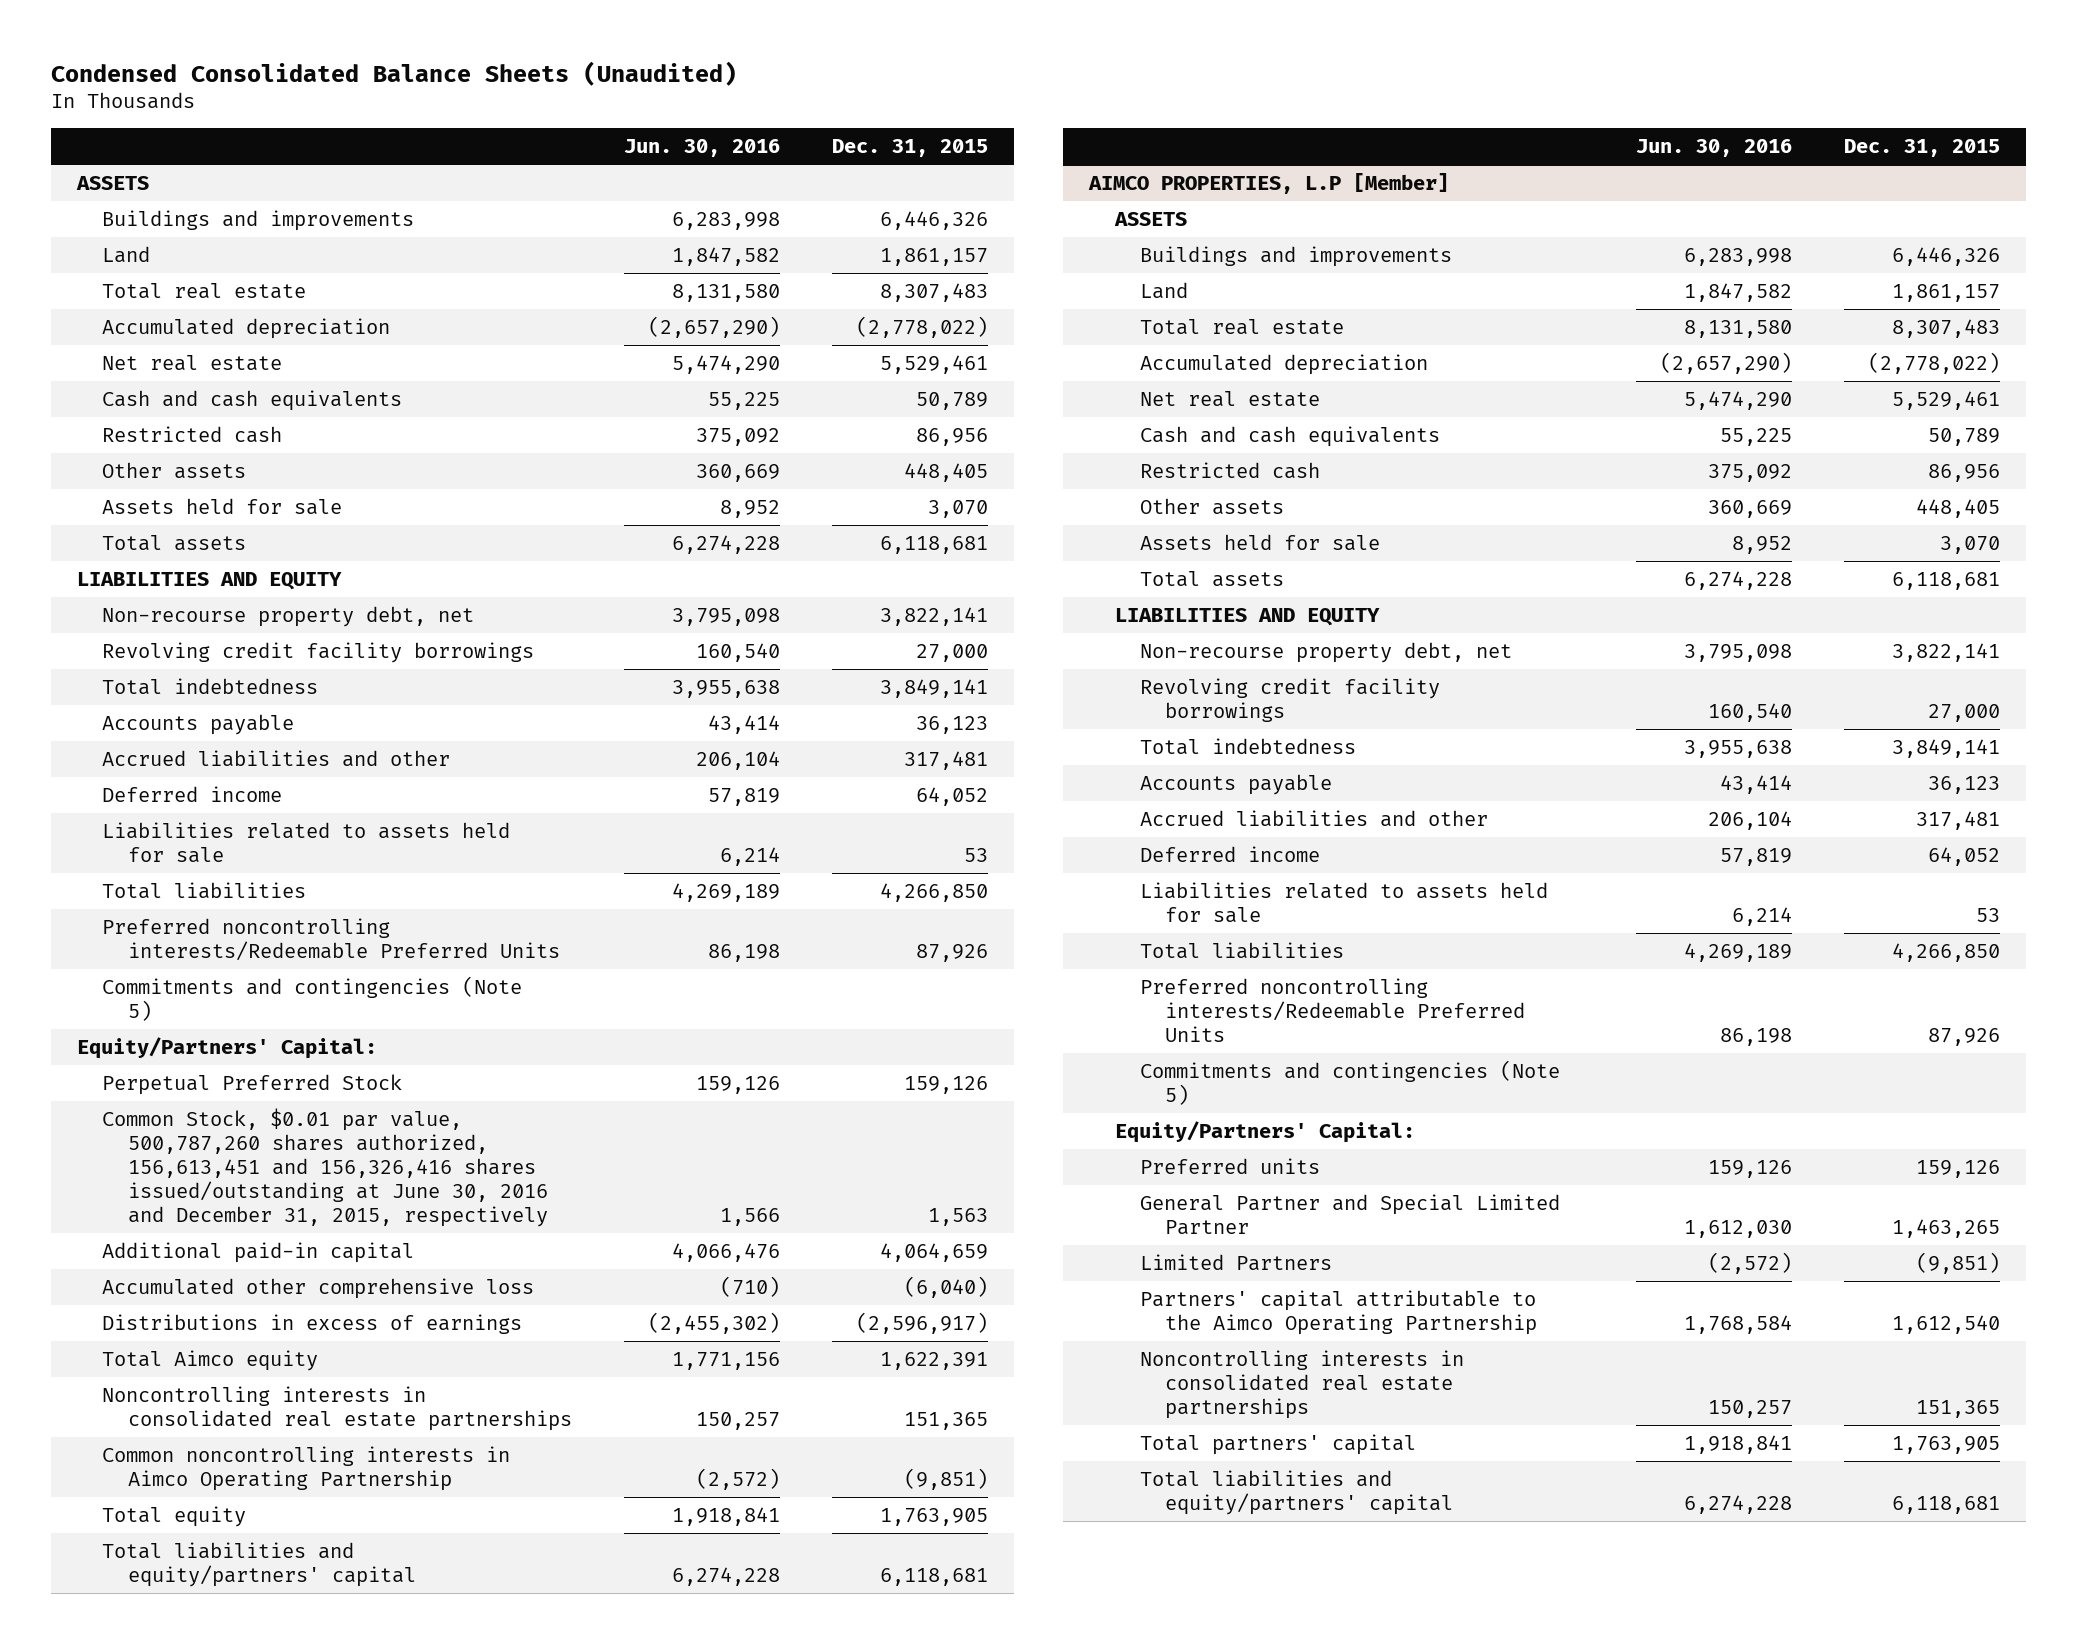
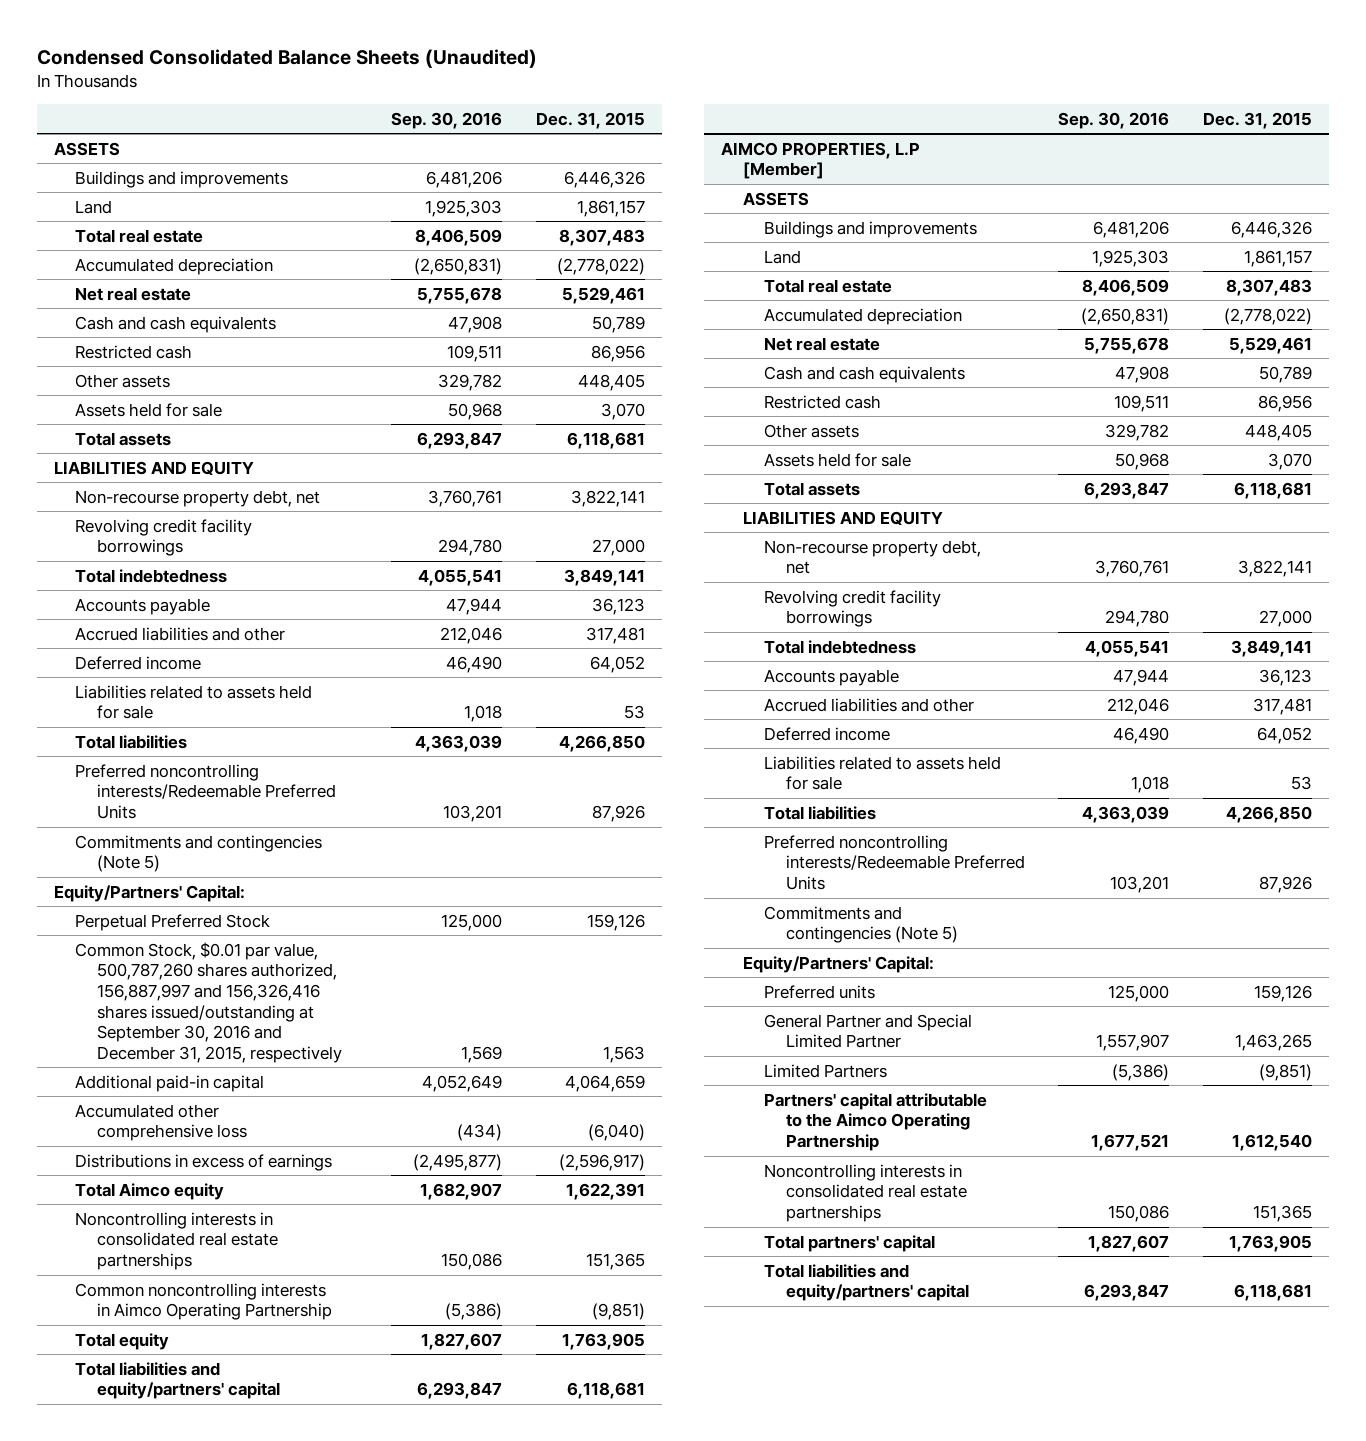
- | Jun. 30, 2016 | Dec. 31, 2015
+ | Sep. 30, 2016 | Dec. 31, 2015
- Common Stock, $0.01 par value, 500,787,260 shares authorized, 156,613,451 and 156,326,416 shares issued/outstanding at June 30, 2016 and December 31, 2015, respectively | 1,566 | 1,563
+ Common Stock, $0.01 par value, 500,787,260 shares authorized, 156,887,997 and 156,326,416 shares issued/outstanding at September 30, 2016 and December 31, 2015, respectively | 1,569 | 1,563

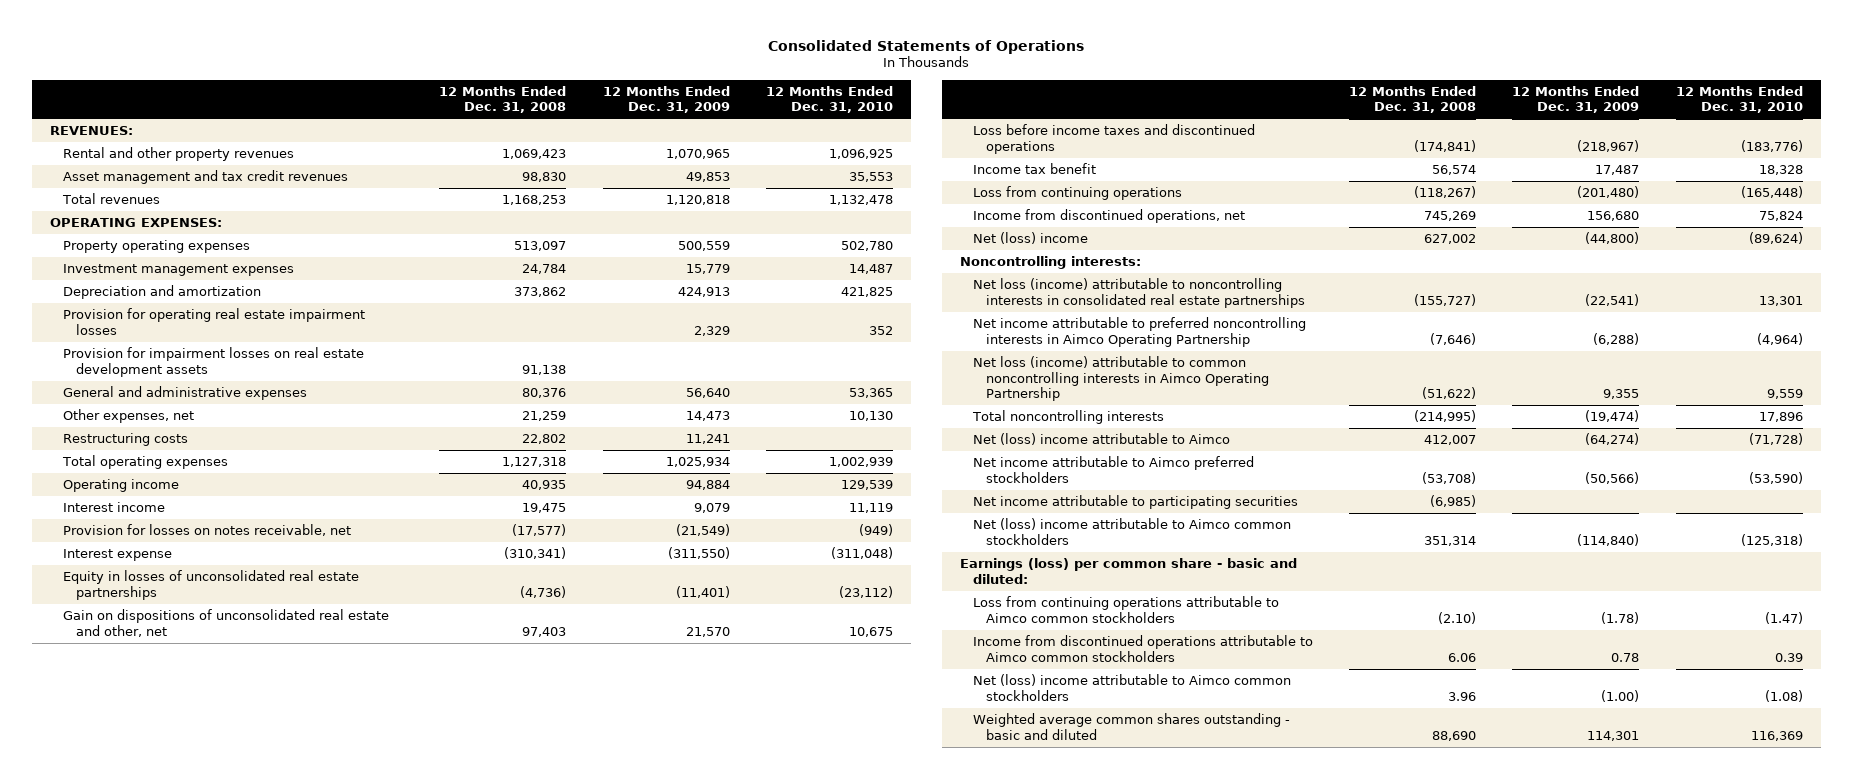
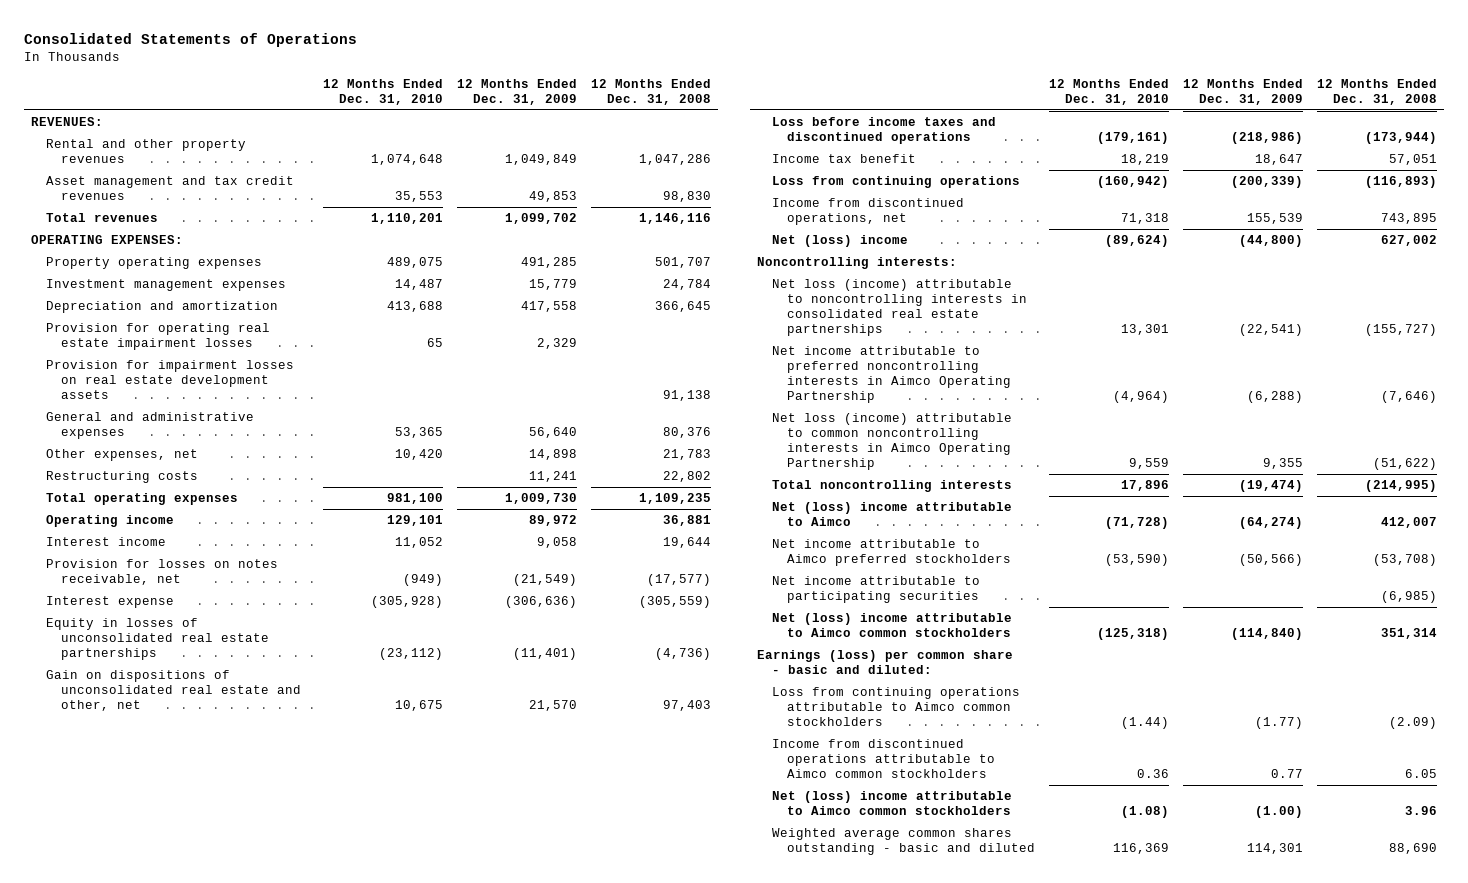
- | 12 Months Ended Dec. 31, 2008 | 12 Months Ended Dec. 31, 2009 | 12 Months Ended Dec. 31, 2010
+ | 12 Months Ended Dec. 31, 2010 | 12 Months Ended Dec. 31, 2009 | 12 Months Ended Dec. 31, 2008
- Rental and other property revenues | 1,069,423 | 1,070,965 | 1,096,925
+ Rental and other property revenues | 1,074,648 | 1,049,849 | 1,047,286
- Total revenues | 1,168,253 | 1,120,818 | 1,132,478
+ Total revenues | 1,110,201 | 1,099,702 | 1,146,116
- Property operating expenses | 513,097 | 500,559 | 502,780
+ Property operating expenses | 489,075 | 491,285 | 501,707
- Depreciation and amortization | 373,862 | 424,913 | 421,825
- Provision for operating real estate impairment losses | | 2,329 | 352
+ Depreciation and amortization | 413,688 | 417,558 | 366,645
+ Provision for operating real estate impairment losses | 65 | 2,329 |
- Other expenses, net | 21,259 | 14,473 | 10,130
+ Other expenses, net | 10,420 | 14,898 | 21,783
- Total operating expenses | 1,127,318 | 1,025,934 | 1,002,939
- Operating income | 40,935 | 94,884 | 129,539
- Interest income | 19,475 | 9,079 | 11,119
+ Total operating expenses | 981,100 | 1,009,730 | 1,109,235
+ Operating income | 129,101 | 89,972 | 36,881
+ Interest income | 11,052 | 9,058 | 19,644
- Interest expense | (310,341) | (311,550) | (311,048)
+ Interest expense | (305,928) | (306,636) | (305,559)
- Loss before income taxes and discontinued operations | (174,841) | (218,967) | (183,776)
- Income tax benefit | 56,574 | 17,487 | 18,328
- Loss from continuing operations | (118,267) | (201,480) | (165,448)
- Income from discontinued operations, net | 745,269 | 156,680 | 75,824
+ Loss before income taxes and discontinued operations | (179,161) | (218,986) | (173,944)
+ Income tax benefit | 18,219 | 18,647 | 57,051
+ Loss from continuing operations | (160,942) | (200,339) | (116,893)
+ Income from discontinued operations, net | 71,318 | 155,539 | 743,895
- Loss from continuing operations attributable to Aimco common stockholders | (2.10) | (1.78) | (1.47)
- Income from discontinued operations attributable to Aimco common stockholders | 6.06 | 0.78 | 0.39
+ Loss from continuing operations attributable to Aimco common stockholders | (1.44) | (1.77) | (2.09)
+ Income from discontinued operations attributable to Aimco common stockholders | 0.36 | 0.77 | 6.05

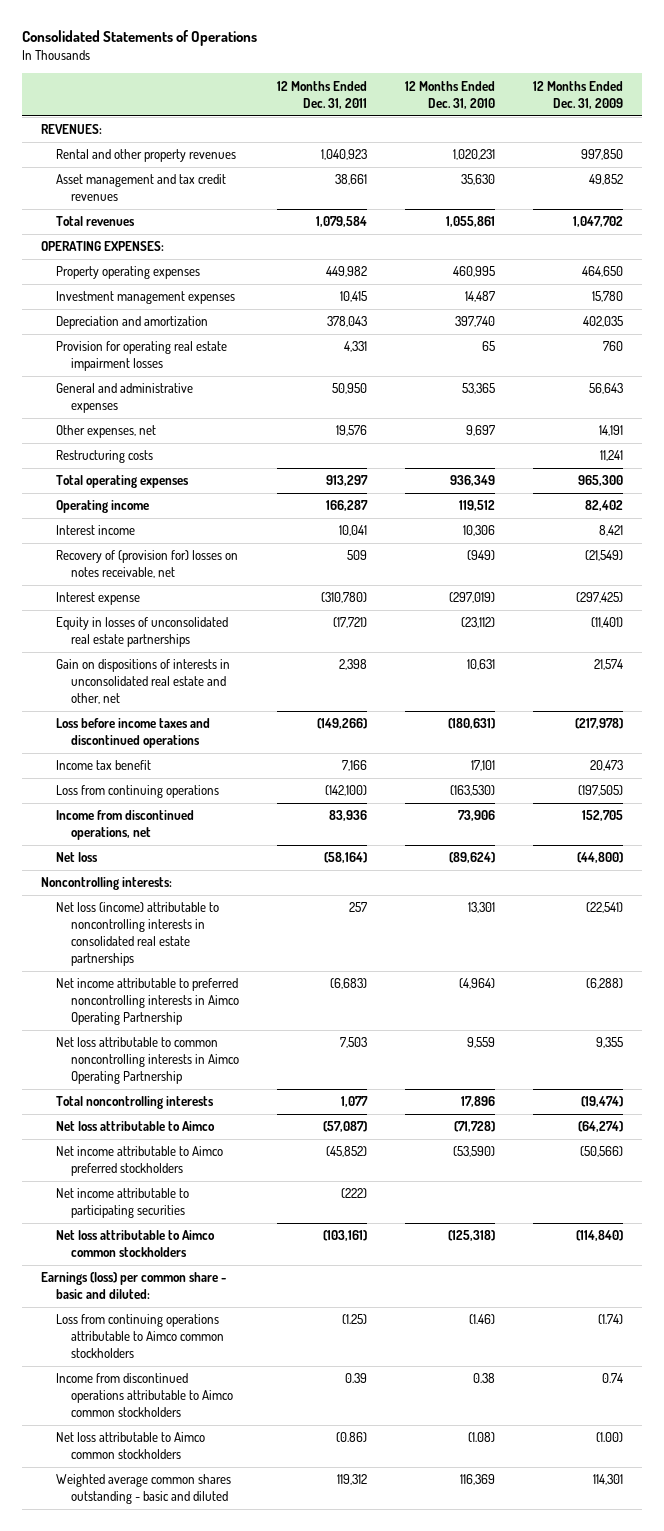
- | 12 Months Ended Dec. 31, 2010 | 12 Months Ended Dec. 31, 2009 | 12 Months Ended Dec. 31, 2008
+ | 12 Months Ended Dec. 31, 2011 | 12 Months Ended Dec. 31, 2010 | 12 Months Ended Dec. 31, 2009
- Rental and other property revenues | 1,074,648 | 1,049,849 | 1,047,286
- Asset management and tax credit revenues | 35,553 | 49,853 | 98,830
- Total revenues | 1,110,201 | 1,099,702 | 1,146,116
+ Rental and other property revenues | 1,040,923 | 1,020,231 | 997,850
+ Asset management and tax credit revenues | 38,661 | 35,630 | 49,852
+ Total revenues | 1,079,584 | 1,055,861 | 1,047,702
- Property operating expenses | 489,075 | 491,285 | 501,707
- Investment management expenses | 14,487 | 15,779 | 24,784
- Depreciation and amortization | 413,688 | 417,558 | 366,645
- Provision for operating real estate impairment losses | 65 | 2,329 |
- Provision for impairment losses on real estate development assets | | | 91,138
- General and administrative expenses | 53,365 | 56,640 | 80,376
- Other expenses, net | 10,420 | 14,898 | 21,783
+ Property operating expenses | 449,982 | 460,995 | 464,650
+ Investment management expenses | 10,415 | 14,487 | 15,780
+ Depreciation and amortization | 378,043 | 397,740 | 402,035
+ Provision for operating real estate impairment losses | 4,331 | 65 | 760
+ General and administrative expenses | 50,950 | 53,365 | 56,643
+ Other expenses, net | 19,576 | 9,697 | 14,191
- Total operating expenses | 981,100 | 1,009,730 | 1,109,235
- Operating income | 129,101 | 89,972 | 36,881
- Interest income | 11,052 | 9,058 | 19,644
- Provision for losses on notes receivable, net | (949) | (21,549) | (17,577)
- Interest expense | (305,928) | (306,636) | (305,559)
+ Total operating expenses | 913,297 | 936,349 | 965,300
+ Operating income | 166,287 | 119,512 | 82,402
+ Interest income | 10,041 | 10,306 | 8,421
+ Recovery of (provision for) losses on notes receivable, net | 509 | (949) | (21,549)
+ Interest expense | (310,780) | (297,019) | (297,425)
- Gain on dispositions of unconsolidated real estate and other, net | 10,675 | 21,570 | 97,403
- Loss before income taxes and discontinued operations | (179,161) | (218,986) | (173,944)
- Income tax benefit | 18,219 | 18,647 | 57,051
- Loss from continuing operations | (160,942) | (200,339) | (116,893)
- Income from discontinued operations, net | 71,318 | 155,539 | 743,895
- Net (loss) income | (89,624) | (44,800) | 627,002
+ Gain on dispositions of interests in unconsolidated real estate and other, net | 2,398 | 10,631 | 21,574
+ Loss before income taxes and discontinued operations | (149,266) | (180,631) | (217,978)
+ Income tax benefit | 7,166 | 17,101 | 20,473
+ Loss from continuing operations | (142,100) | (163,530) | (197,505)
+ Income from discontinued operations, net | 83,936 | 73,906 | 152,705
+ Net loss | (58,164) | (89,624) | (44,800)
- Net loss (income) attributable to common noncontrolling interests in Aimco Operating Partnership | 9,559 | 9,355 | (51,622)
+ Net loss attributable to common noncontrolling interests in Aimco Operating Partnership | 7,503 | 9,559 | 9,355
- Net (loss) income attributable to Aimco | (71,728) | (64,274) | 412,007
+ Net loss attributable to Aimco | (57,087) | (71,728) | (64,274)
- Net (loss) income attributable to Aimco common stockholders | (125,318) | (114,840) | 351,314
+ Net loss attributable to Aimco common stockholders | (103,161) | (125,318) | (114,840)
- Loss from continuing operations attributable to Aimco common stockholders | (1.44) | (1.77) | (2.09)
- Income from discontinued operations attributable to Aimco common stockholders | 0.36 | 0.77 | 6.05
- Net (loss) income attributable to Aimco common stockholders | (1.08) | (1.00) | 3.96
+ Loss from continuing operations attributable to Aimco common stockholders | (1.25) | (1.46) | (1.74)
+ Income from discontinued operations attributable to Aimco common stockholders | 0.39 | 0.38 | 0.74
+ Net loss attributable to Aimco common stockholders | (0.86) | (1.08) | (1.00)

